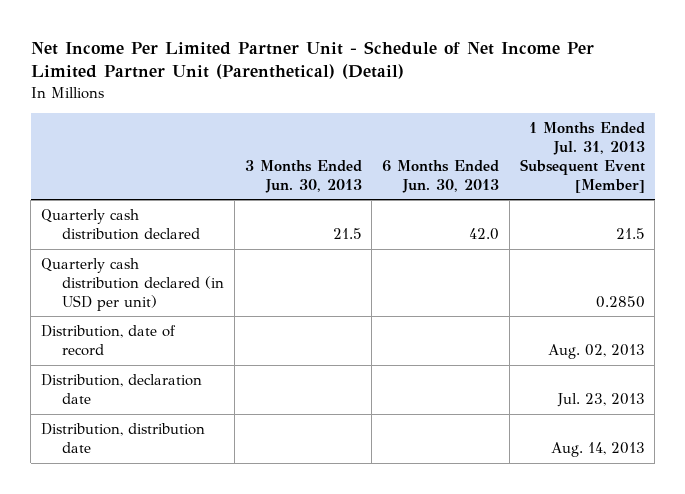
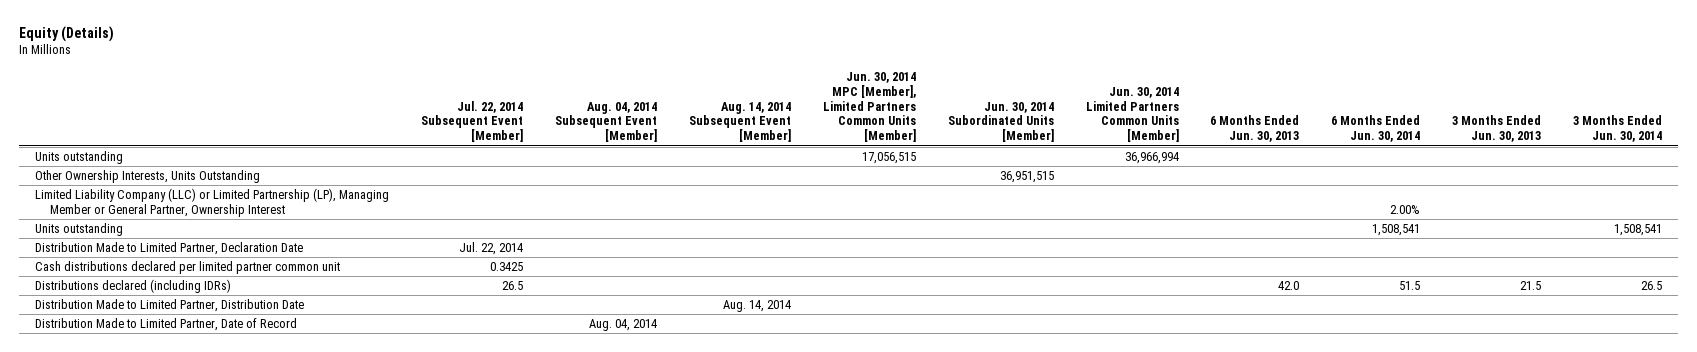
- Net Income Per Limited Partner Unit - Schedule of Net Income Per Limited Partner Unit (Parenthetical) (Detail)
+ Equity (Details)
- | 3 Months Ended Jun. 30, 2013 | 6 Months Ended Jun. 30, 2013 | 1 Months Ended Jul. 31, 2013 Subsequent Event [Member]
+ | Jul. 22, 2014 Subsequent Event [Member] | Aug. 04, 2014 Subsequent Event [Member] | Aug. 14, 2014 Subsequent Event [Member] | Jun. 30, 2014 MPC [Member], Limited Partners Common Units [Member] | Jun. 30, 2014 Subordinated Units [Member] | Jun. 30, 2014 Limited Partners Common Units [Member] | 6 Months Ended Jun. 30, 2013 | 6 Months Ended Jun. 30, 2014 | 3 Months Ended Jun. 30, 2013 | 3 Months Ended Jun. 30, 2014
- Quarterly cash distribution declared | 21.5 | 42.0 | 21.5
- Quarterly cash distribution declared (in USD per unit) | | | 0.2850
- Distribution, date of record | | | Aug. 02, 2013
- Distribution, declaration date | | | Jul. 23, 2013
- Distribution, distribution date | | | Aug. 14, 2013
+ Units outstanding | | | | 17,056,515 | | 36,966,994 | | | |
+ Other Ownership Interests, Units Outstanding | | | | | 36,951,515 | | | | |
+ Limited Liability Company (LLC) or Limited Partnership (LP), Managing Member or General Partner, Ownership Interest | | | | | | | | 2.00% | |
+ Units outstanding | | | | | | | | 1,508,541 | | 1,508,541
+ Distribution Made to Limited Partner, Declaration Date | Jul. 22, 2014 | | | | | | | | |
+ Cash distributions declared per limited partner common unit | 0.3425 | | | | | | | | |
+ Distributions declared (including IDRs) | 26.5 | | | | | | 42.0 | 51.5 | 21.5 | 26.5
+ Distribution Made to Limited Partner, Distribution Date | | | Aug. 14, 2014 | | | | | | |
+ Distribution Made to Limited Partner, Date of Record | | Aug. 04, 2014 | | | | | | | |

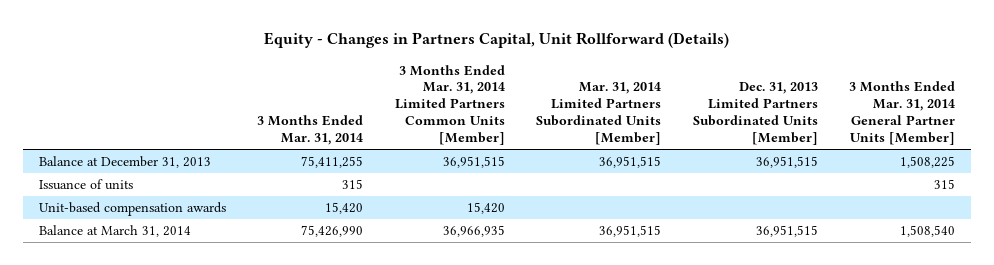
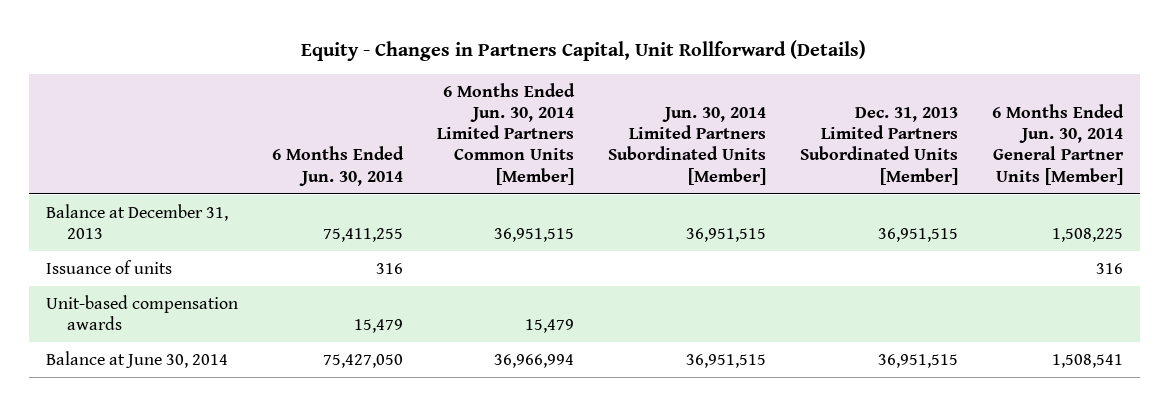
- | 3 Months Ended Mar. 31, 2014 | 3 Months Ended Mar. 31, 2014 Limited Partners Common Units [Member] | Mar. 31, 2014 Limited Partners Subordinated Units [Member] | Dec. 31, 2013 Limited Partners Subordinated Units [Member] | 3 Months Ended Mar. 31, 2014 General Partner Units [Member]
+ | 6 Months Ended Jun. 30, 2014 | 6 Months Ended Jun. 30, 2014 Limited Partners Common Units [Member] | Jun. 30, 2014 Limited Partners Subordinated Units [Member] | Dec. 31, 2013 Limited Partners Subordinated Units [Member] | 6 Months Ended Jun. 30, 2014 General Partner Units [Member]
- Balance at March 31, 2014 | 75,426,990 | 36,966,935 | 36,951,515 | 36,951,515 | 1,508,540
+ Balance at June 30, 2014 | 75,427,050 | 36,966,994 | 36,951,515 | 36,951,515 | 1,508,541

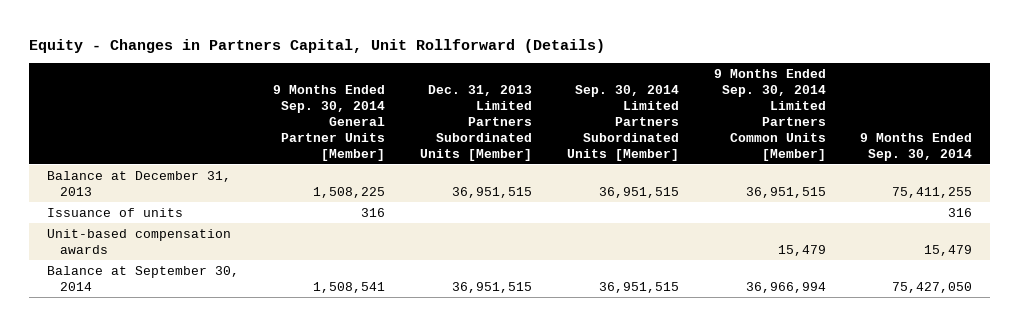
- | 6 Months Ended Jun. 30, 2014 | 6 Months Ended Jun. 30, 2014 Limited Partners Common Units [Member] | Jun. 30, 2014 Limited Partners Subordinated Units [Member] | Dec. 31, 2013 Limited Partners Subordinated Units [Member] | 6 Months Ended Jun. 30, 2014 General Partner Units [Member]
+ | 9 Months Ended Sep. 30, 2014 General Partner Units [Member] | Dec. 31, 2013 Limited Partners Subordinated Units [Member] | Sep. 30, 2014 Limited Partners Subordinated Units [Member] | 9 Months Ended Sep. 30, 2014 Limited Partners Common Units [Member] | 9 Months Ended Sep. 30, 2014
- Balance at June 30, 2014 | 75,427,050 | 36,966,994 | 36,951,515 | 36,951,515 | 1,508,541
+ Balance at September 30, 2014 | 1,508,541 | 36,951,515 | 36,951,515 | 36,966,994 | 75,427,050

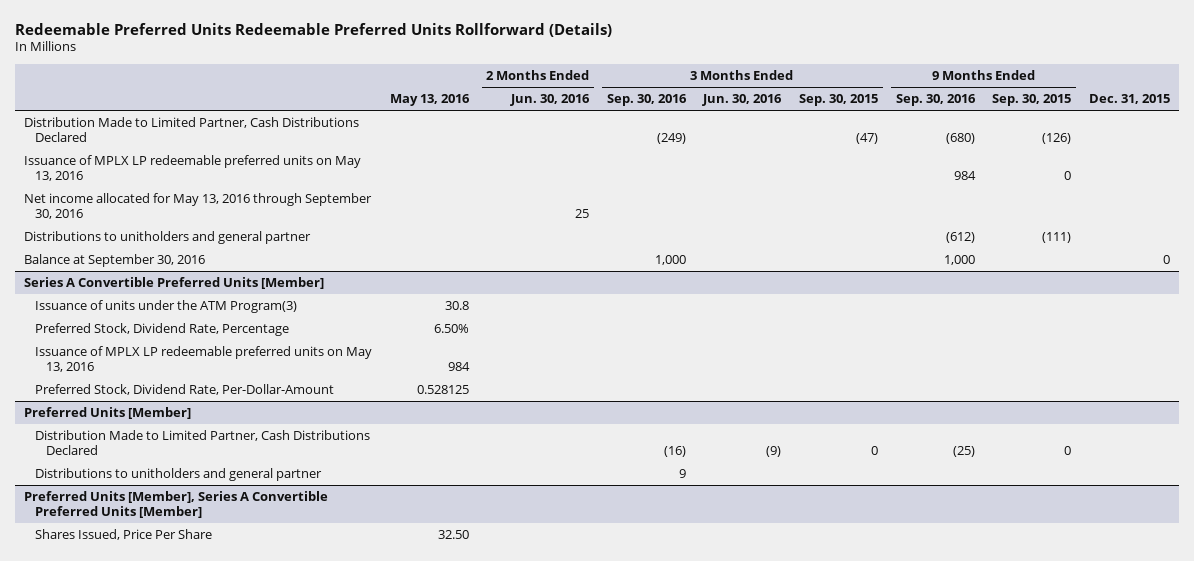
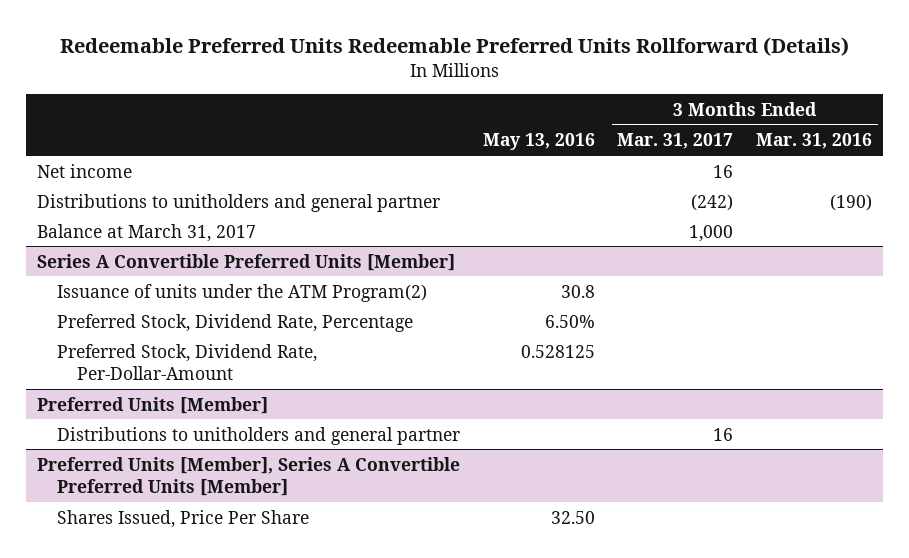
- | May 13, 2016 | 2 Months Ended Jun. 30, 2016 | 3 Months Ended Sep. 30, 2016 | 3 Months Ended Jun. 30, 2016 | 3 Months Ended Sep. 30, 2015 | 9 Months Ended Sep. 30, 2016 | 9 Months Ended Sep. 30, 2015 | Dec. 31, 2015
+ | May 13, 2016 | 3 Months Ended Mar. 31, 2017 | 3 Months Ended Mar. 31, 2016
- Distribution Made to Limited Partner, Cash Distributions Declared | | | (249) | | (47) | (680) | (126) |
- Issuance of MPLX LP redeemable preferred units on May 13, 2016 | | | | | | 984 | 0 |
- Net income allocated for May 13, 2016 through September 30, 2016 | | 25 | | | | | |
+ Net income | | 16 |
- Balance at September 30, 2016 | | | 1,000 | | | 1,000 | | 0
+ Balance at March 31, 2017 | | 1,000 |
@ Series A Convertible Preferred Units [Member]
- Issuance of units under the ATM Program(3) | 30.8 | | | | | | |
+ Issuance of units under the ATM Program(2) | 30.8 | |
- Issuance of MPLX LP redeemable preferred units on May 13, 2016 | 984 | | | | | | |
@ Preferred Units [Member]
- Distribution Made to Limited Partner, Cash Distributions Declared | | | (16) | (9) | 0 | (25) | 0 |

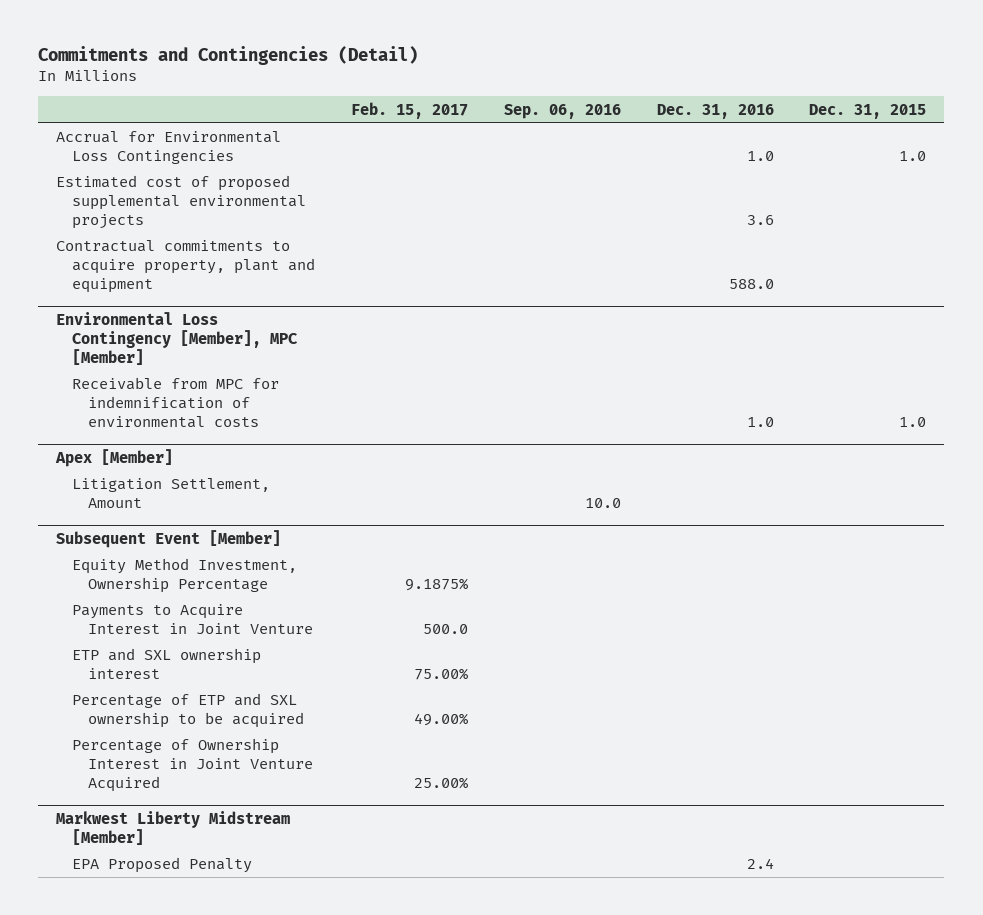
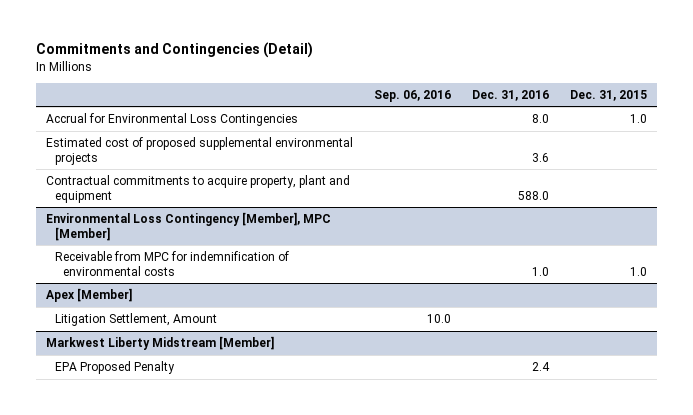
- | Feb. 15, 2017 | Sep. 06, 2016 | Dec. 31, 2016 | Dec. 31, 2015
+ | Sep. 06, 2016 | Dec. 31, 2016 | Dec. 31, 2015
- Accrual for Environmental Loss Contingencies | | | 1.0 | 1.0
+ Accrual for Environmental Loss Contingencies | | 8.0 | 1.0
- Subsequent Event [Member]
- Equity Method Investment, Ownership Percentage | 9.1875% | | |
- Payments to Acquire Interest in Joint Venture | 500.0 | | |
- ETP and SXL ownership interest | 75.00% | | |
- Percentage of ETP and SXL ownership to be acquired | 49.00% | | |
- Percentage of Ownership Interest in Joint Venture Acquired | 25.00% | | |

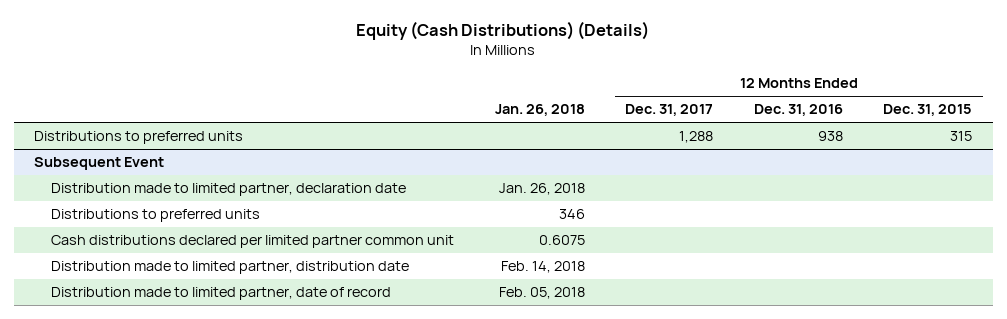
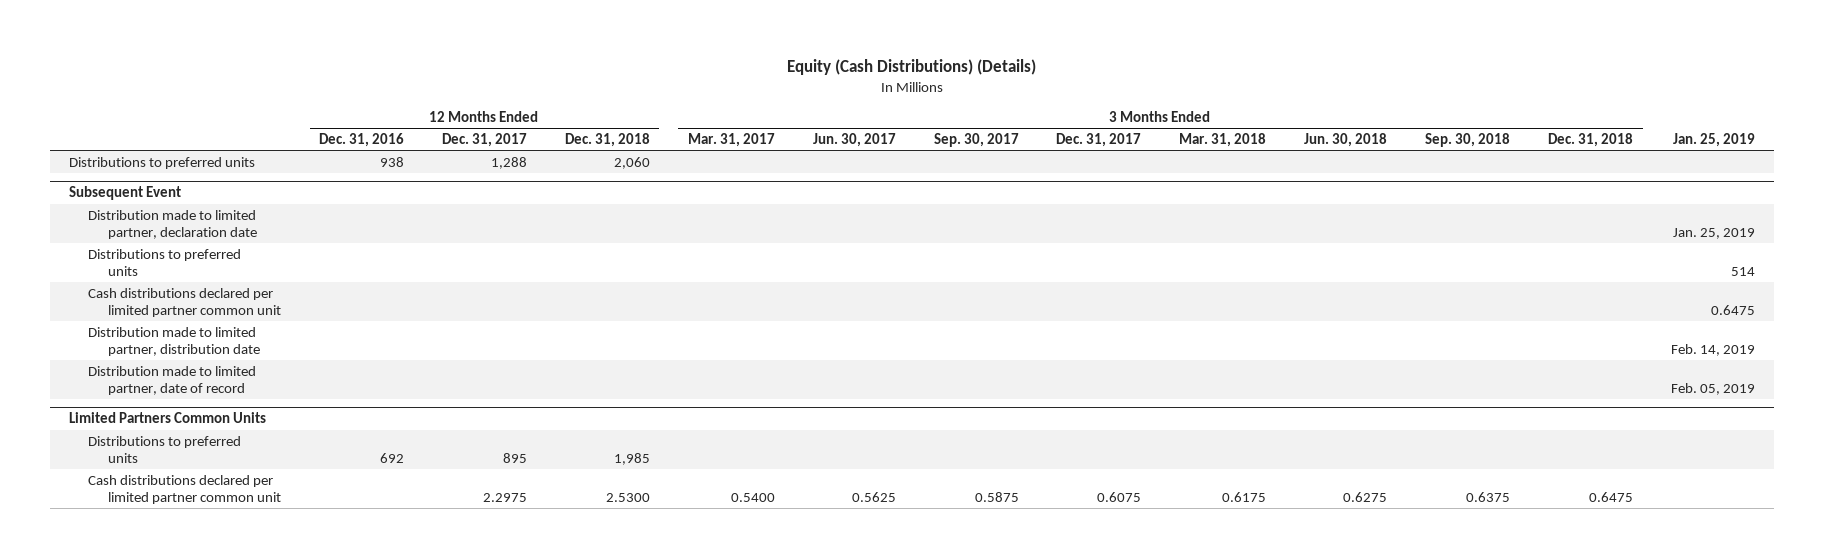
- | Jan. 26, 2018 | 12 Months Ended Dec. 31, 2017 | 12 Months Ended Dec. 31, 2016 | 12 Months Ended Dec. 31, 2015
+ | 12 Months Ended Dec. 31, 2016 | 12 Months Ended Dec. 31, 2017 | 12 Months Ended Dec. 31, 2018 | 3 Months Ended Mar. 31, 2017 | 3 Months Ended Jun. 30, 2017 | 3 Months Ended Sep. 30, 2017 | 3 Months Ended Dec. 31, 2017 | 3 Months Ended Mar. 31, 2018 | 3 Months Ended Jun. 30, 2018 | 3 Months Ended Sep. 30, 2018 | 3 Months Ended Dec. 31, 2018 | Jan. 25, 2019
+ Limited Partners Common Units
+ Distributions to preferred units | 692 | 895 | 1,985 | | | | | | | | |
+ Cash distributions declared per limited partner common unit | | 2.2975 | 2.5300 | 0.5400 | 0.5625 | 0.5875 | 0.6075 | 0.6175 | 0.6275 | 0.6375 | 0.6475 |

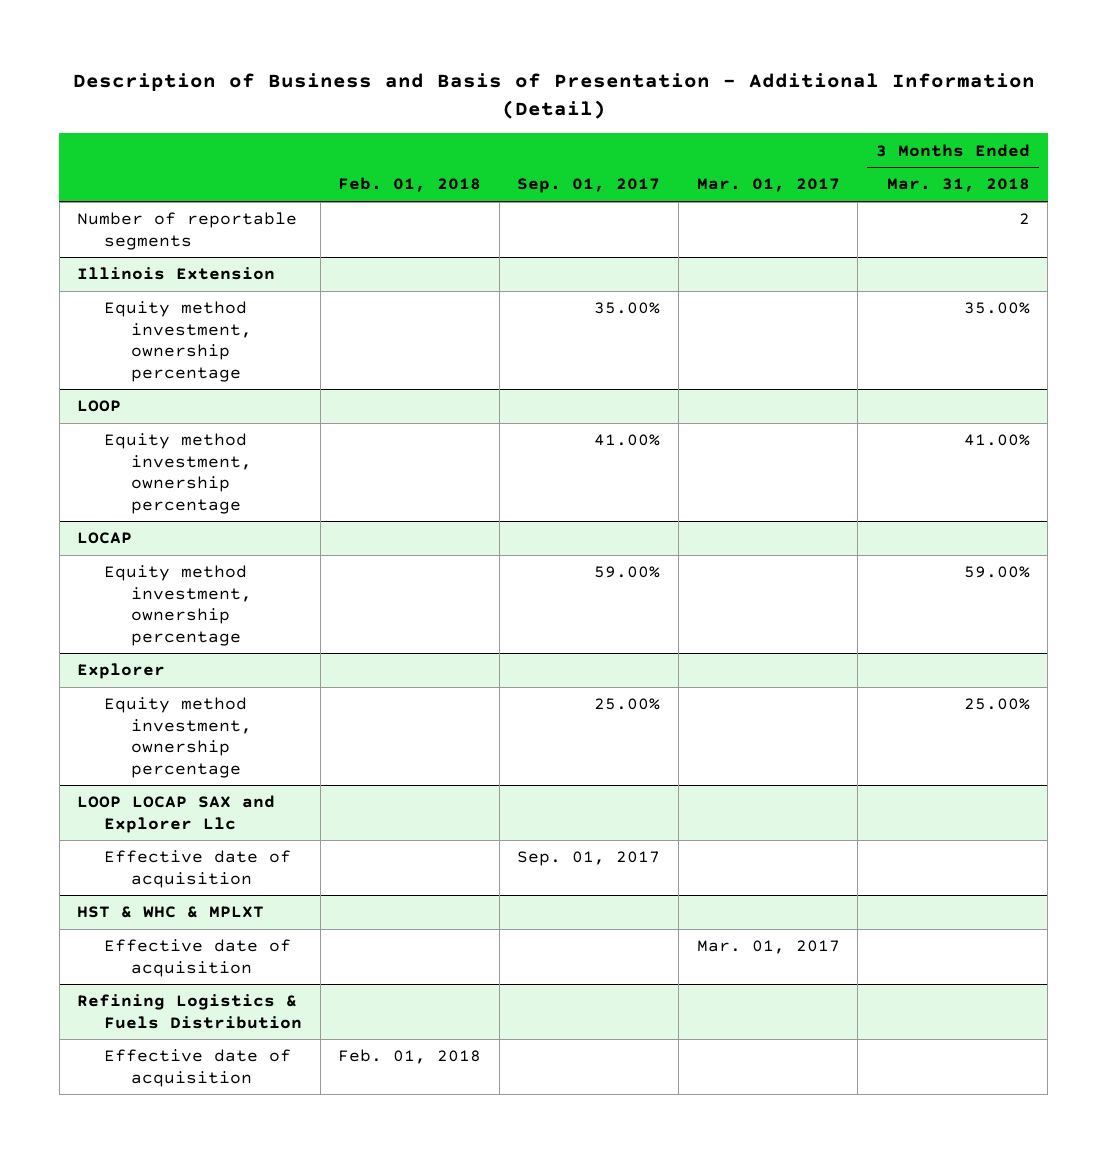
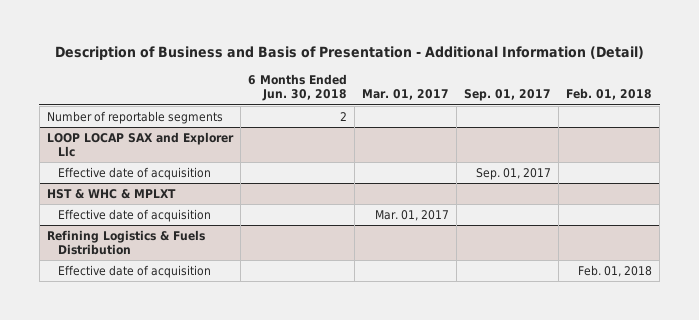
- | Feb. 01, 2018 | Sep. 01, 2017 | Mar. 01, 2017 | 3 Months Ended Mar. 31, 2018
+ | 6 Months Ended Jun. 30, 2018 | Mar. 01, 2017 | Sep. 01, 2017 | Feb. 01, 2018
- Illinois Extension
- Equity method investment, ownership percentage | | 35.00% | | 35.00%
- LOOP
- Equity method investment, ownership percentage | | 41.00% | | 41.00%
- LOCAP
- Equity method investment, ownership percentage | | 59.00% | | 59.00%
- Explorer
- Equity method investment, ownership percentage | | 25.00% | | 25.00%

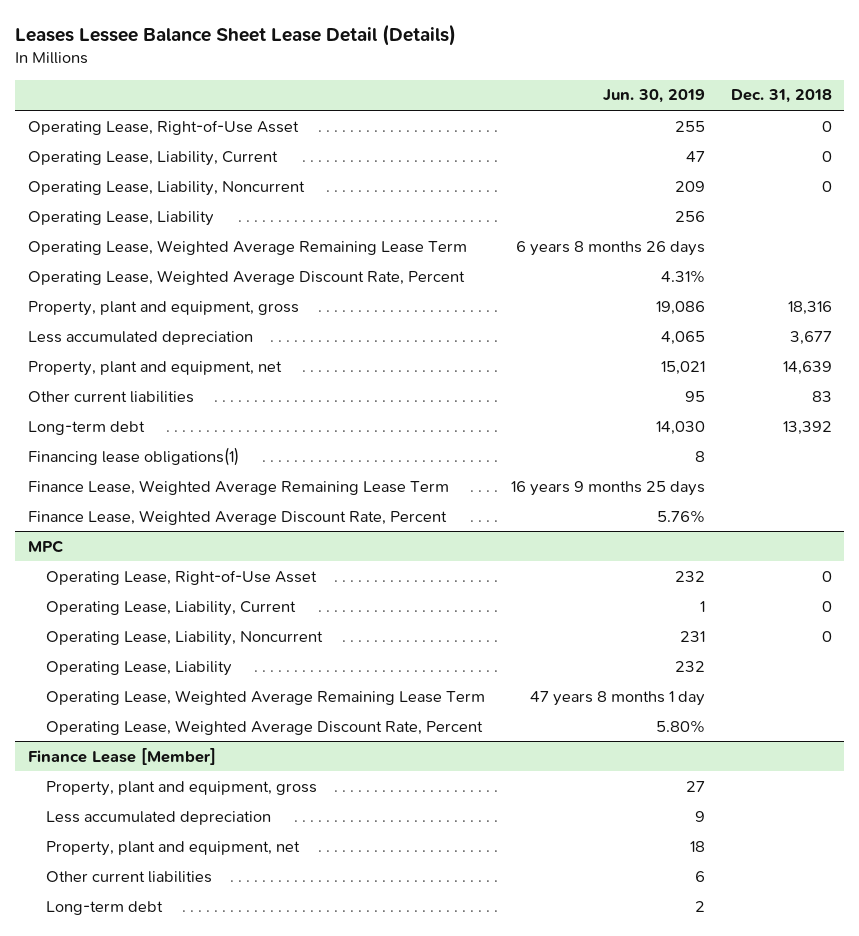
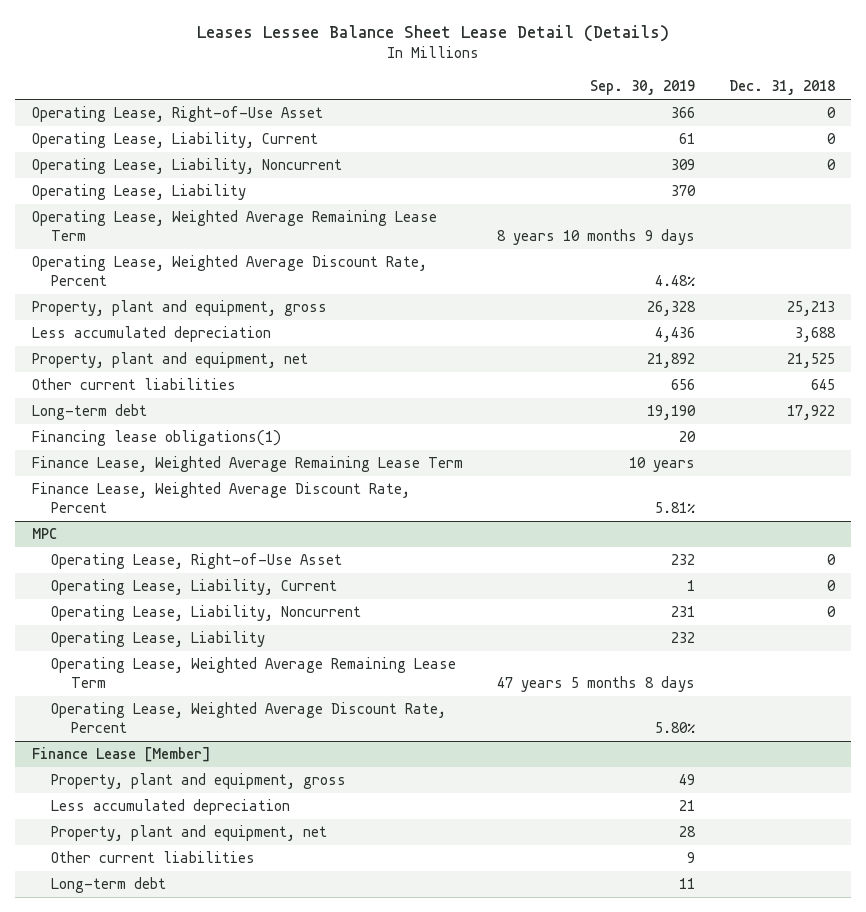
- | Jun. 30, 2019 | Dec. 31, 2018
+ | Sep. 30, 2019 | Dec. 31, 2018
- Property, plant and equipment, gross | 19,086 | 18,316
- Less accumulated depreciation | 4,065 | 3,677
- Property, plant and equipment, net | 15,021 | 14,639
- Other current liabilities | 95 | 83
- Long-term debt | 14,030 | 13,392
+ Property, plant and equipment, gross | 26,328 | 25,213
+ Less accumulated depreciation | 4,436 | 3,688
+ Property, plant and equipment, net | 21,892 | 21,525
+ Other current liabilities | 656 | 645
+ Long-term debt | 19,190 | 17,922

